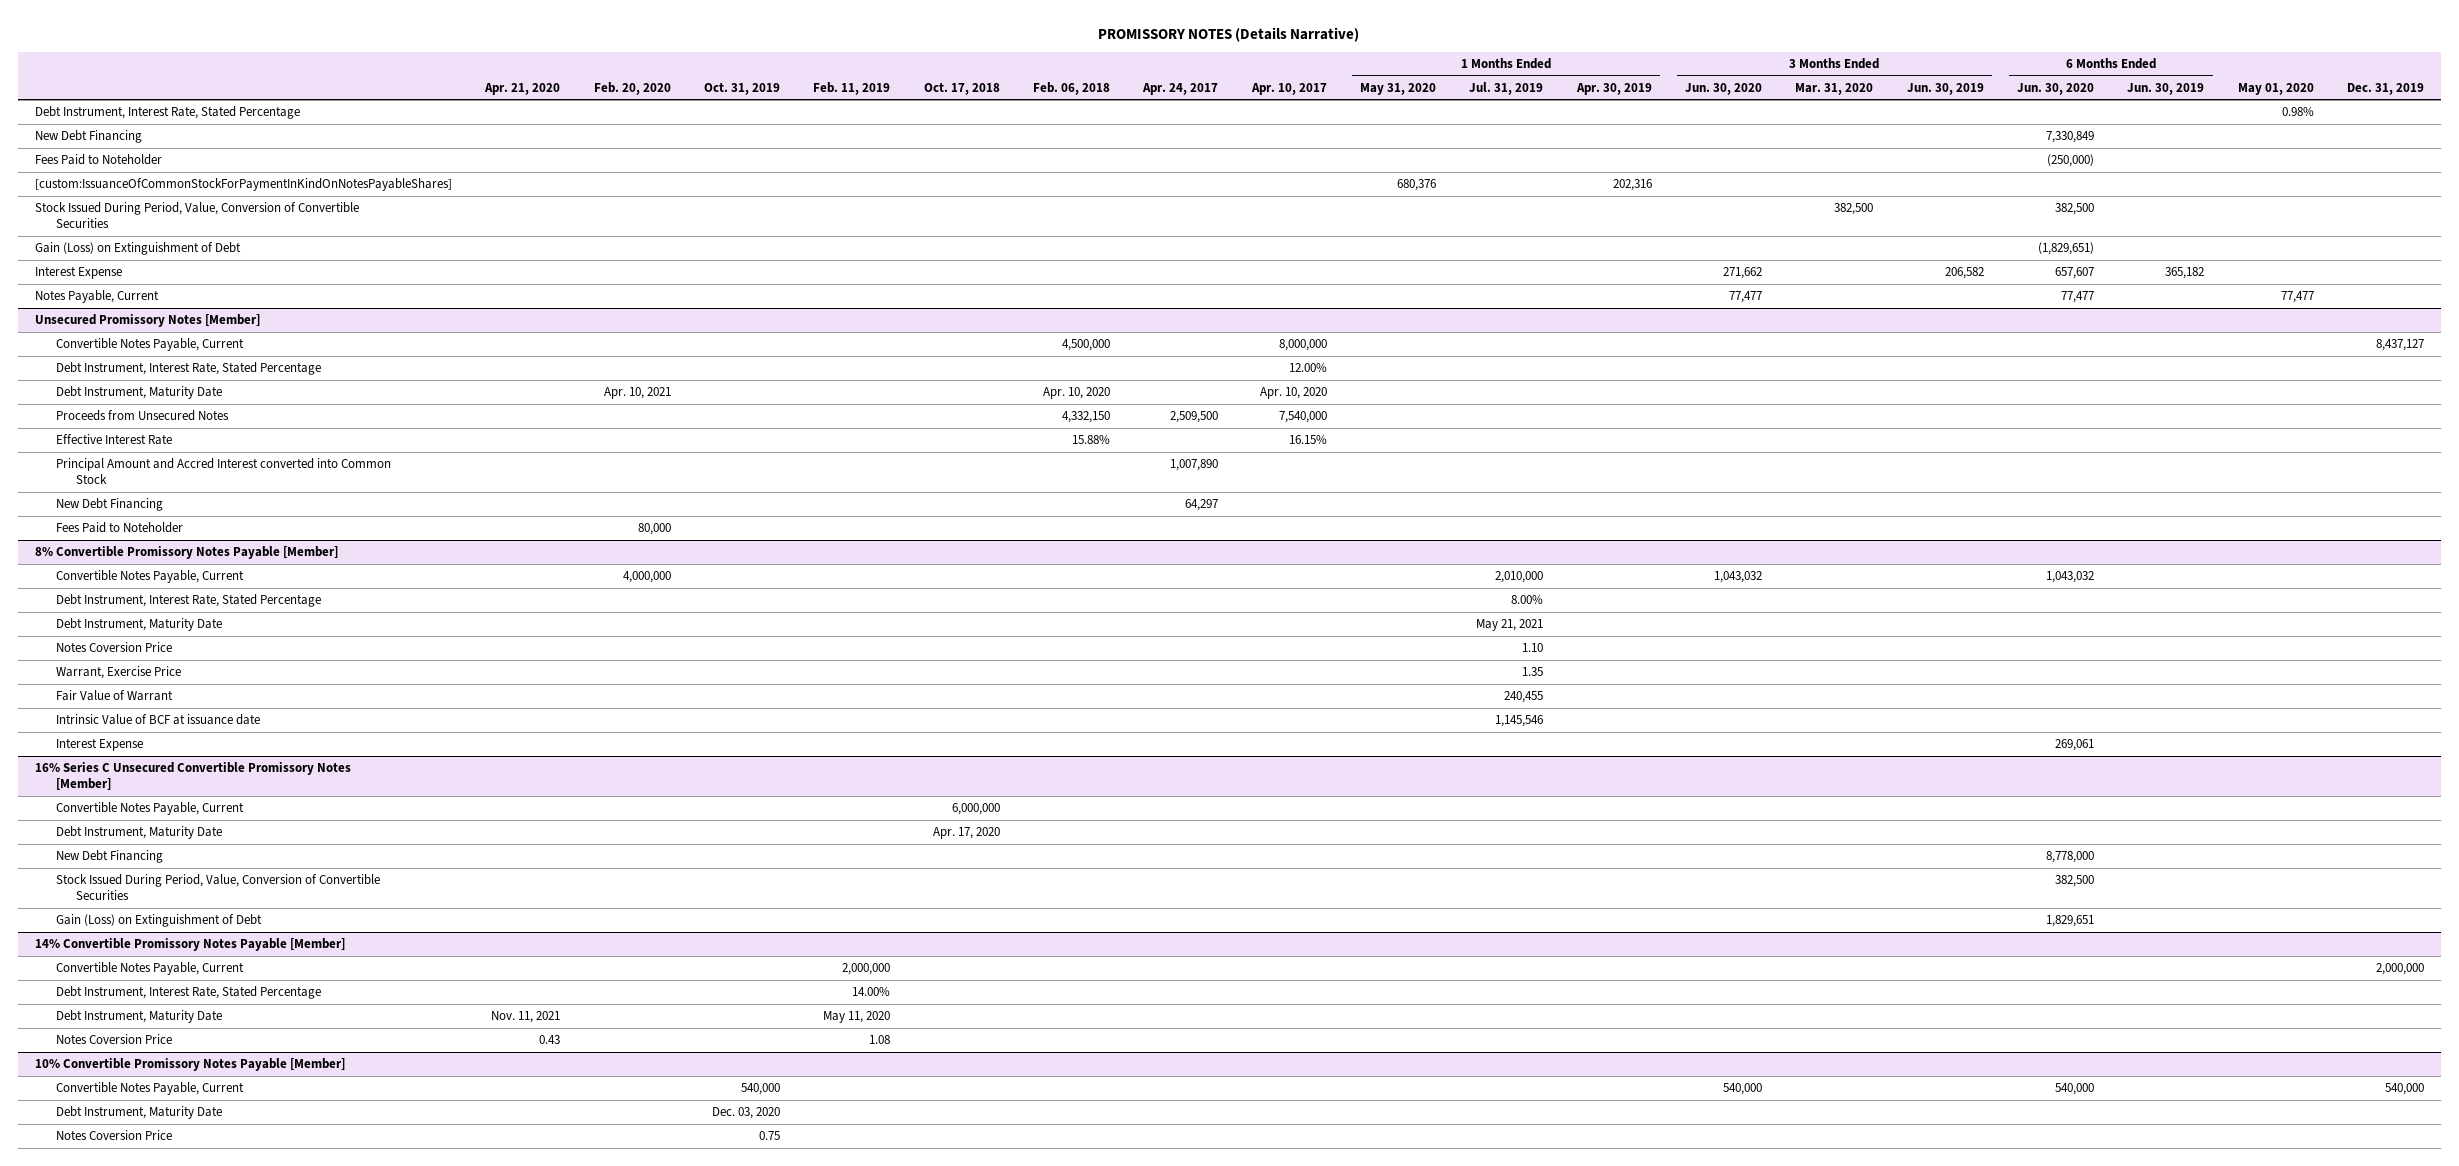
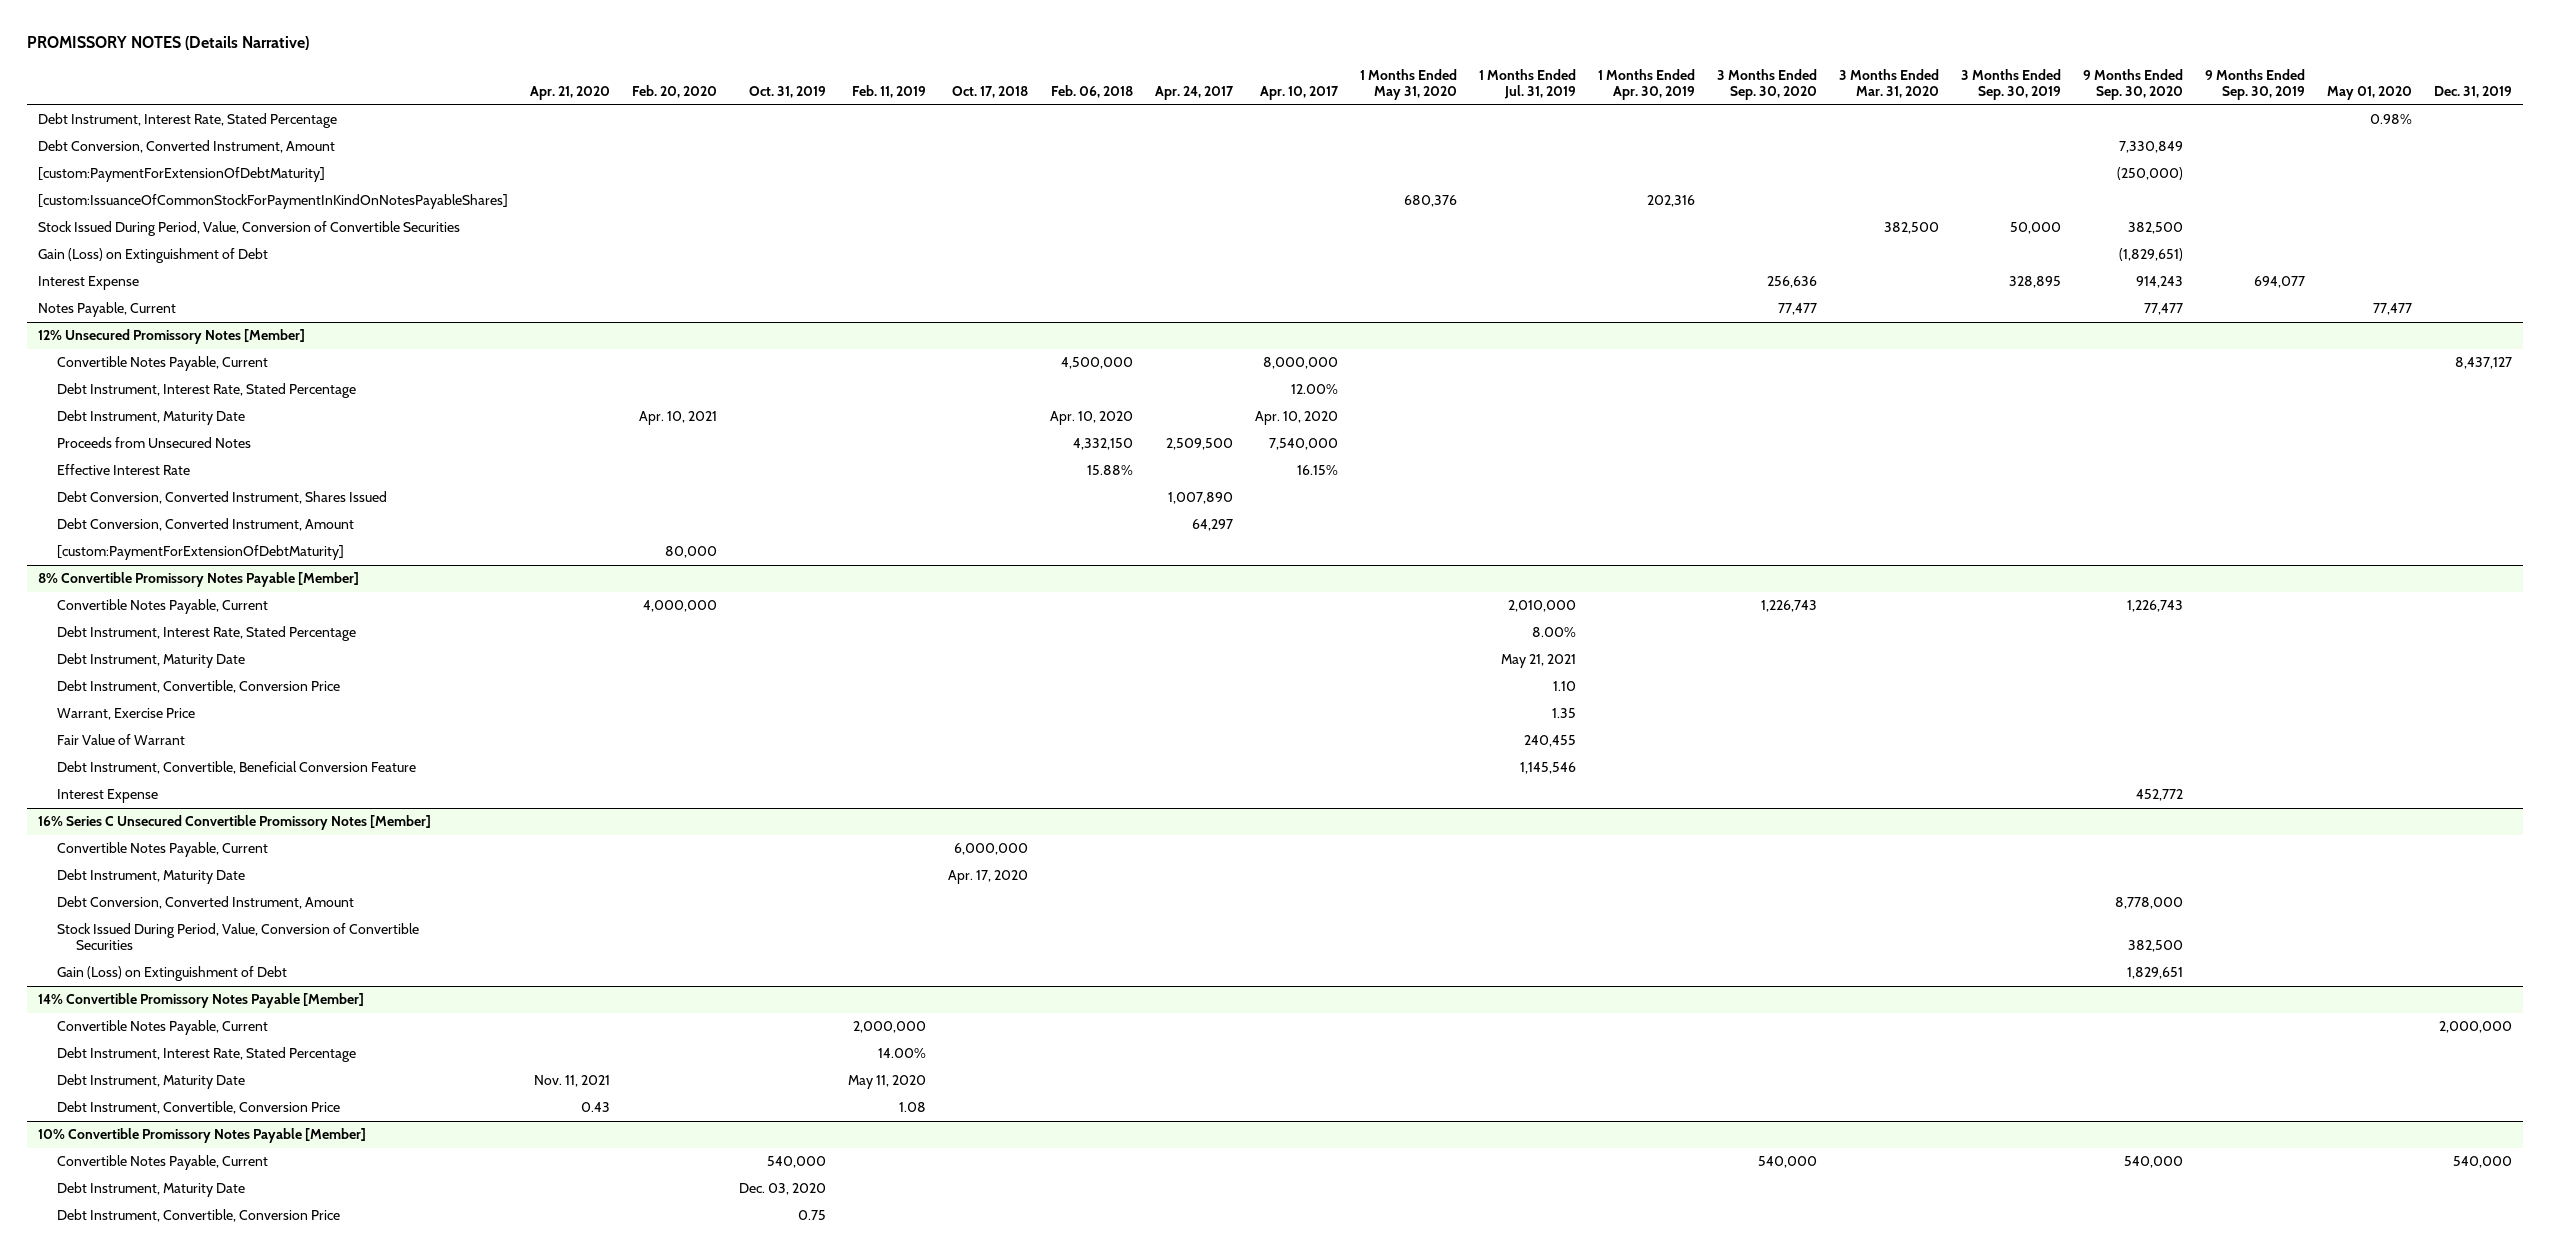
- | Apr. 21, 2020 | Feb. 20, 2020 | Oct. 31, 2019 | Feb. 11, 2019 | Oct. 17, 2018 | Feb. 06, 2018 | Apr. 24, 2017 | Apr. 10, 2017 | 1 Months Ended May 31, 2020 | 1 Months Ended Jul. 31, 2019 | 1 Months Ended Apr. 30, 2019 | 3 Months Ended Jun. 30, 2020 | 3 Months Ended Mar. 31, 2020 | 3 Months Ended Jun. 30, 2019 | 6 Months Ended Jun. 30, 2020 | 6 Months Ended Jun. 30, 2019 | May 01, 2020 | Dec. 31, 2019
+ | Apr. 21, 2020 | Feb. 20, 2020 | Oct. 31, 2019 | Feb. 11, 2019 | Oct. 17, 2018 | Feb. 06, 2018 | Apr. 24, 2017 | Apr. 10, 2017 | 1 Months Ended May 31, 2020 | 1 Months Ended Jul. 31, 2019 | 1 Months Ended Apr. 30, 2019 | 3 Months Ended Sep. 30, 2020 | 3 Months Ended Mar. 31, 2020 | 3 Months Ended Sep. 30, 2019 | 9 Months Ended Sep. 30, 2020 | 9 Months Ended Sep. 30, 2019 | May 01, 2020 | Dec. 31, 2019
- New Debt Financing | | | | | | | | | | | | | | | 7,330,849 | | |
- Fees Paid to Noteholder | | | | | | | | | | | | | | | (250,000) | | |
+ Debt Conversion, Converted Instrument, Amount | | | | | | | | | | | | | | | 7,330,849 | | |
+ [custom:PaymentForExtensionOfDebtMaturity] | | | | | | | | | | | | | | | (250,000) | | |
- Unsecured Promissory Notes [Member]
+ 12% Unsecured Promissory Notes [Member]
- Principal Amount and Accred Interest converted into Common Stock | | | | | | | 1,007,890 | | | | | | | | | | |
- New Debt Financing | | | | | | | 64,297 | | | | | | | | | | |
- Fees Paid to Noteholder | | 80,000 | | | | | | | | | | | | | | | |
+ Debt Conversion, Converted Instrument, Shares Issued | | | | | | | 1,007,890 | | | | | | | | | | |
+ Debt Conversion, Converted Instrument, Amount | | | | | | | 64,297 | | | | | | | | | | |
+ [custom:PaymentForExtensionOfDebtMaturity] | | 80,000 | | | | | | | | | | | | | | | |
@ 8% Convertible Promissory Notes Payable [Member]
- Notes Coversion Price | | | | | | | | | | 1.10 | | | | | | | |
+ Debt Instrument, Convertible, Conversion Price | | | | | | | | | | 1.10 | | | | | | | |
- Intrinsic Value of BCF at issuance date | | | | | | | | | | 1,145,546 | | | | | | | |
+ Debt Instrument, Convertible, Beneficial Conversion Feature | | | | | | | | | | 1,145,546 | | | | | | | |
@ 16% Series C Unsecured Convertible Promissory Notes [Member]
- New Debt Financing | | | | | | | | | | | | | | | 8,778,000 | | |
+ Debt Conversion, Converted Instrument, Amount | | | | | | | | | | | | | | | 8,778,000 | | |
@ 14% Convertible Promissory Notes Payable [Member]
- Notes Coversion Price | 0.43 | | | 1.08 | | | | | | | | | | | | | |
+ Debt Instrument, Convertible, Conversion Price | 0.43 | | | 1.08 | | | | | | | | | | | | | |
@ 10% Convertible Promissory Notes Payable [Member]
- Notes Coversion Price | | | 0.75 | | | | | | | | | | | | | | |
+ Debt Instrument, Convertible, Conversion Price | | | 0.75 | | | | | | | | | | | | | | |

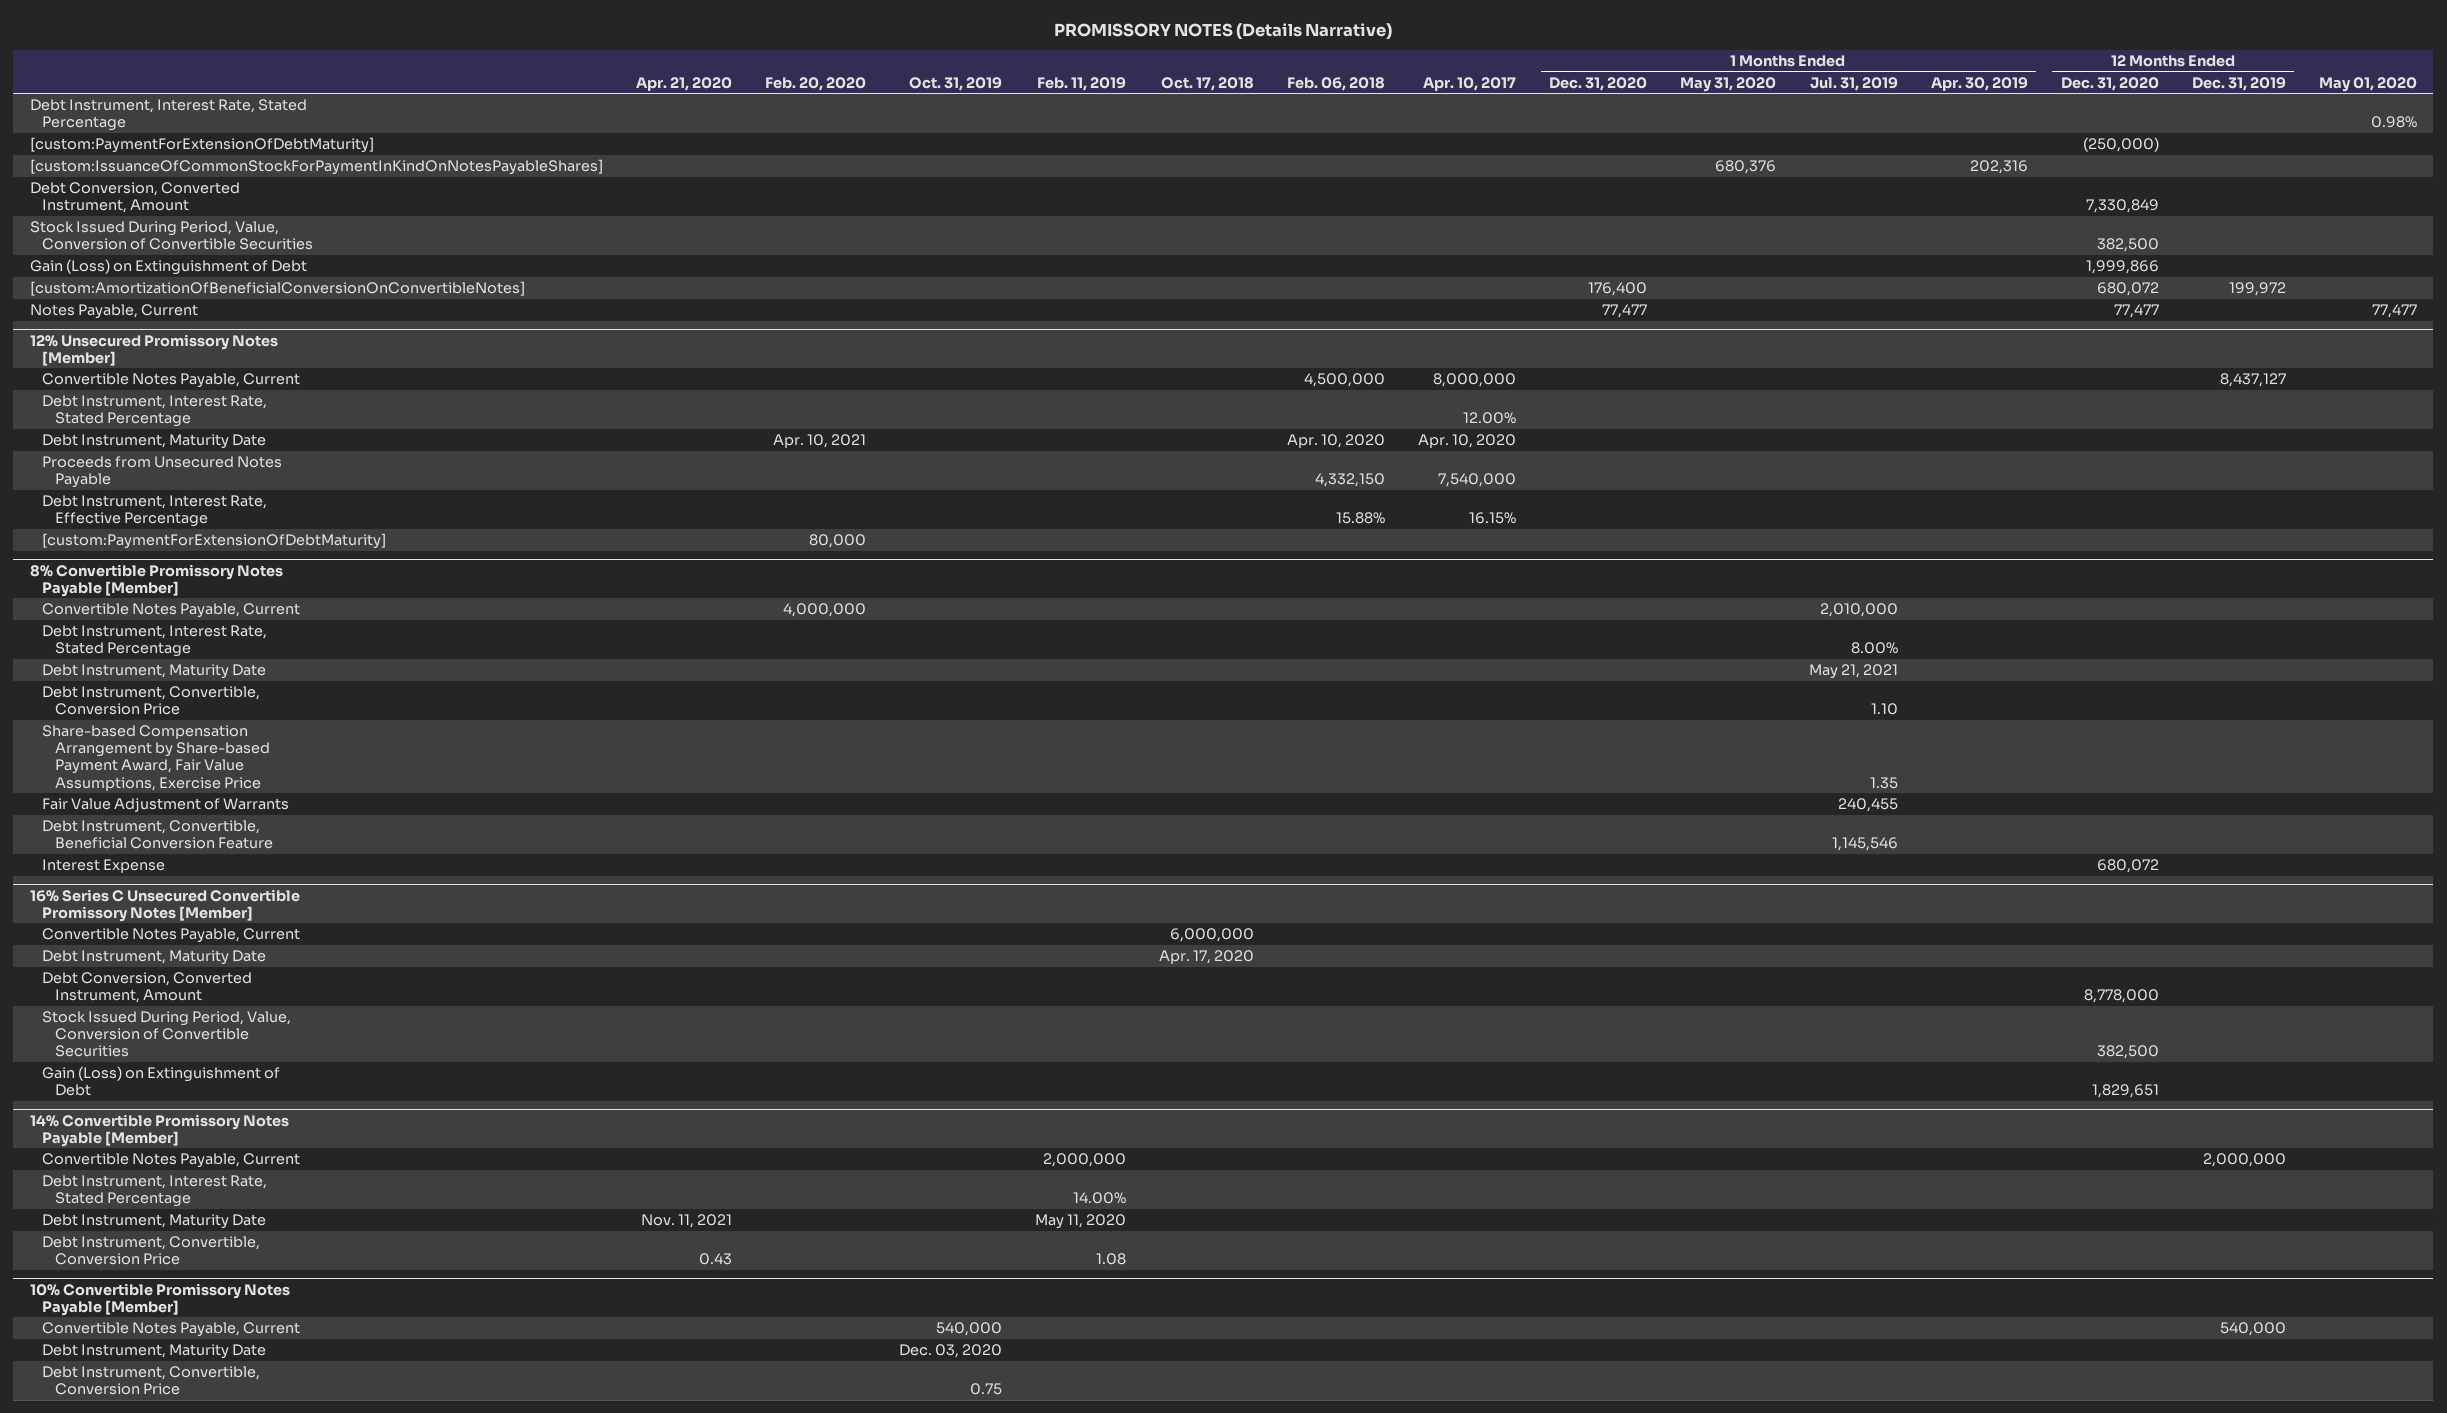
- | Apr. 21, 2020 | Feb. 20, 2020 | Oct. 31, 2019 | Feb. 11, 2019 | Oct. 17, 2018 | Feb. 06, 2018 | Apr. 24, 2017 | Apr. 10, 2017 | 1 Months Ended May 31, 2020 | 1 Months Ended Jul. 31, 2019 | 1 Months Ended Apr. 30, 2019 | 3 Months Ended Sep. 30, 2020 | 3 Months Ended Mar. 31, 2020 | 3 Months Ended Sep. 30, 2019 | 9 Months Ended Sep. 30, 2020 | 9 Months Ended Sep. 30, 2019 | May 01, 2020 | Dec. 31, 2019
+ | Apr. 21, 2020 | Feb. 20, 2020 | Oct. 31, 2019 | Feb. 11, 2019 | Oct. 17, 2018 | Feb. 06, 2018 | Apr. 10, 2017 | 1 Months Ended Dec. 31, 2020 | 1 Months Ended May 31, 2020 | 1 Months Ended Jul. 31, 2019 | 1 Months Ended Apr. 30, 2019 | 12 Months Ended Dec. 31, 2020 | 12 Months Ended Dec. 31, 2019 | May 01, 2020
moved down: Debt Conversion, Converted Instrument, Amount | | | | | | | | | | | | 7,330,849 | |
- Interest Expense | | | | | | | | | | | | 256,636 | | 328,895 | 914,243 | 694,077 | |
+ [custom:AmortizationOfBeneficialConversionOnConvertibleNotes] | | | | | | | | 176,400 | | | | 680,072 | 199,972 |
@ 12% Unsecured Promissory Notes [Member]
- Proceeds from Unsecured Notes | | | | | | 4,332,150 | 2,509,500 | 7,540,000 | | | | | | | | | |
- Effective Interest Rate | | | | | | 15.88% | | 16.15% | | | | | | | | | |
- Debt Conversion, Converted Instrument, Shares Issued | | | | | | | 1,007,890 | | | | | | | | | | |
- Debt Conversion, Converted Instrument, Amount | | | | | | | 64,297 | | | | | | | | | | |
+ Proceeds from Unsecured Notes Payable | | | | | | 4,332,150 | 7,540,000 | | | | | | |
+ Debt Instrument, Interest Rate, Effective Percentage | | | | | | 15.88% | 16.15% | | | | | | |
@ 8% Convertible Promissory Notes Payable [Member]
- Warrant, Exercise Price | | | | | | | | | | 1.35 | | | | | | | |
- Fair Value of Warrant | | | | | | | | | | 240,455 | | | | | | | |
+ Share-based Compensation Arrangement by Share-based Payment Award, Fair Value Assumptions, Exercise Price | | | | | | | | | | 1.35 | | | |
+ Fair Value Adjustment of Warrants | | | | | | | | | | 240,455 | | | |

